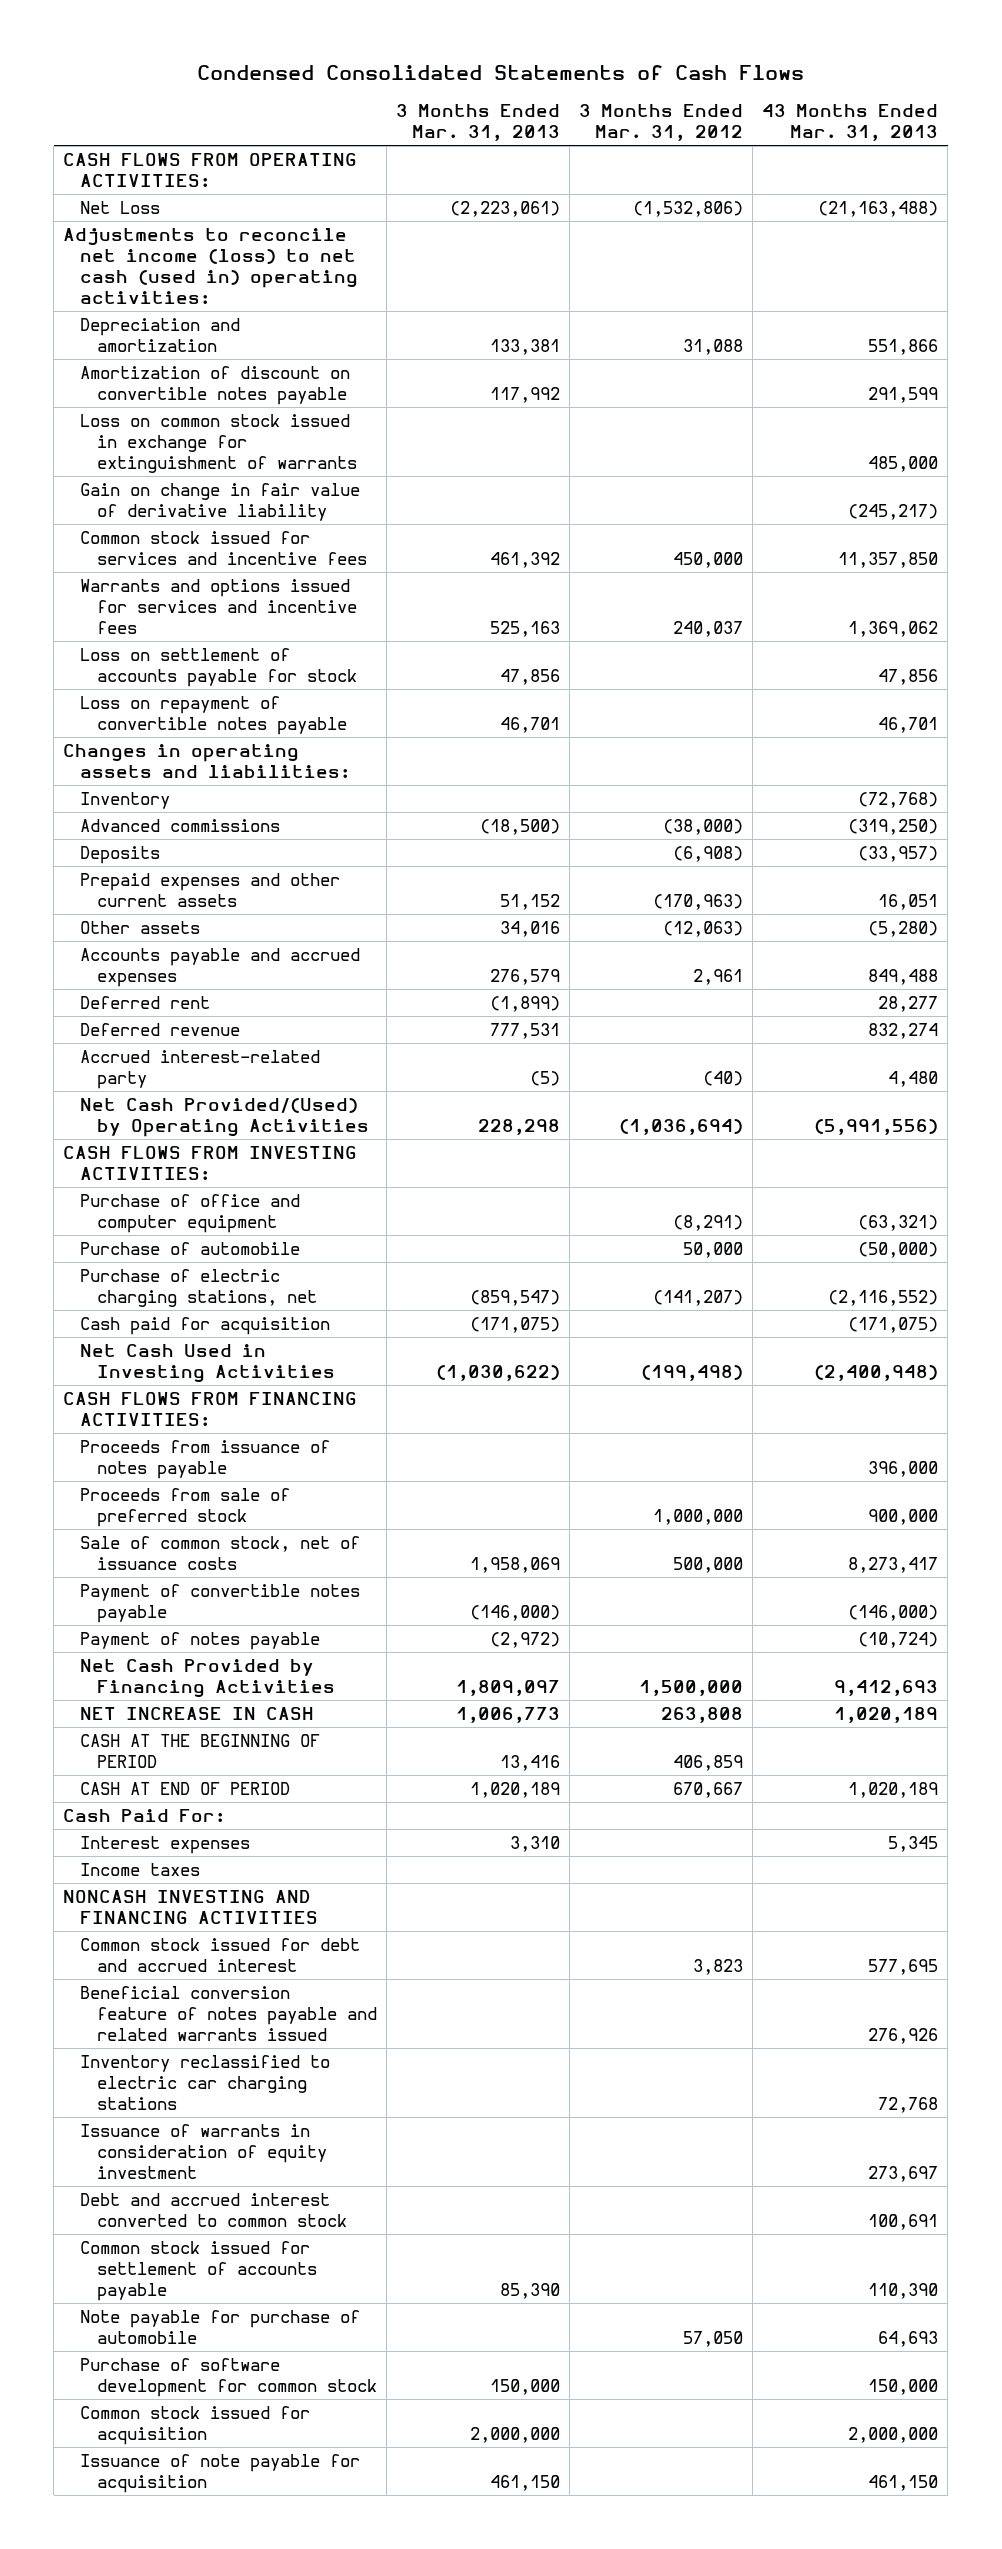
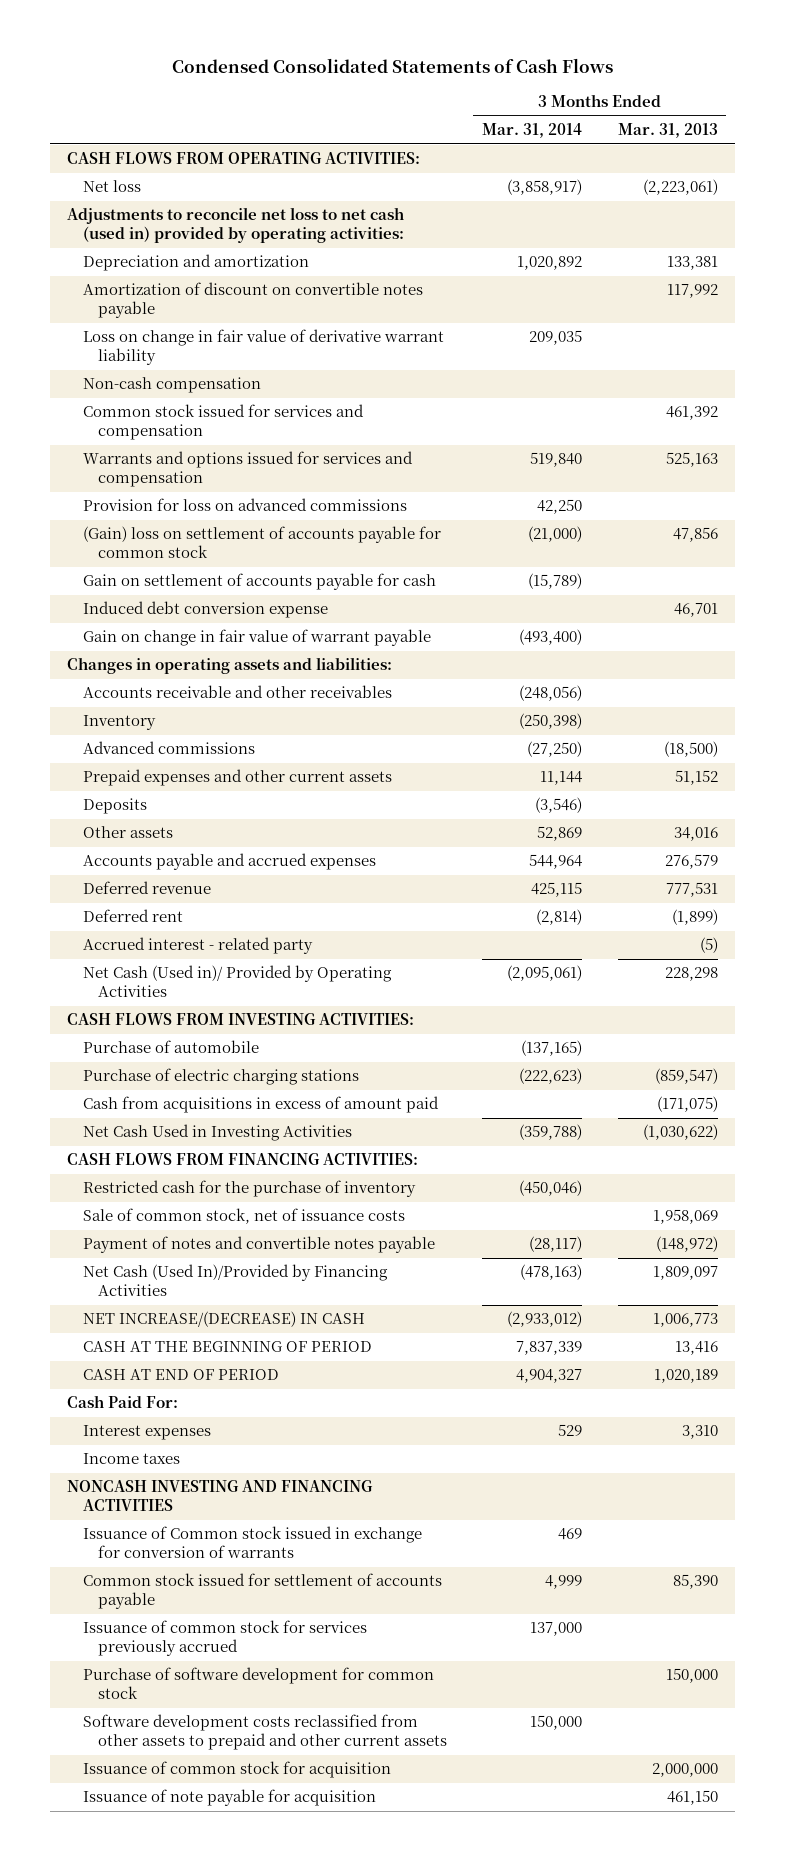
- | 3 Months Ended Mar. 31, 2013 | 3 Months Ended Mar. 31, 2012 | 43 Months Ended Mar. 31, 2013
+ | 3 Months Ended Mar. 31, 2014 | 3 Months Ended Mar. 31, 2013
- Net Loss | (2,223,061) | (1,532,806) | (21,163,488)
- Adjustments to reconcile net income (loss) to net cash (used in) operating activities:
+ Net loss | (3,858,917) | (2,223,061)
+ Adjustments to reconcile net loss to net cash (used in) provided by operating activities:
- Loss on common stock issued in exchange for extinguishment of warrants | | | 485,000
- Gain on change in fair value of derivative liability | | | (245,217)
- Common stock issued for services and incentive fees | 461,392 | 450,000 | 11,357,850
- Warrants and options issued for services and incentive fees | 525,163 | 240,037 | 1,369,062
- Loss on settlement of accounts payable for stock | 47,856 | | 47,856
- Loss on repayment of convertible notes payable | 46,701 | | 46,701
+ Loss on change in fair value of derivative warrant liability | 209,035 |
+ Non-cash compensation
+ Common stock issued for services and compensation | | 461,392
+ Warrants and options issued for services and compensation | 519,840 | 525,163
+ Provision for loss on advanced commissions | 42,250 |
+ (Gain) loss on settlement of accounts payable for common stock | (21,000) | 47,856
+ Gain on settlement of accounts payable for cash | (15,789) |
+ Induced debt conversion expense | | 46,701
+ Gain on change in fair value of warrant payable | (493,400) |
+ Accounts receivable and other receivables | (248,056) |
moved down: Deposits | (3,546) |
- Accrued interest-related party | (5) | (40) | 4,480
- Net Cash Provided/(Used) by Operating Activities | 228,298 | (1,036,694) | (5,991,556)
moved down: Deferred rent | (2,814) | (1,899)
+ Accrued interest - related party | | (5)
+ Net Cash (Used in)/ Provided by Operating Activities | (2,095,061) | 228,298
- Purchase of office and computer equipment | | (8,291) | (63,321)
- Purchase of electric charging stations, net | (859,547) | (141,207) | (2,116,552)
- Cash paid for acquisition | (171,075) | | (171,075)
+ Purchase of electric charging stations | (222,623) | (859,547)
+ Cash from acquisitions in excess of amount paid | | (171,075)
- Proceeds from issuance of notes payable | | | 396,000
- Proceeds from sale of preferred stock | | 1,000,000 | 900,000
+ Restricted cash for the purchase of inventory | (450,046) |
- Payment of convertible notes payable | (146,000) | | (146,000)
- Payment of notes payable | (2,972) | | (10,724)
- Net Cash Provided by Financing Activities | 1,809,097 | 1,500,000 | 9,412,693
- NET INCREASE IN CASH | 1,006,773 | 263,808 | 1,020,189
+ Payment of notes and convertible notes payable | (28,117) | (148,972)
+ Net Cash (Used In)/Provided by Financing Activities | (478,163) | 1,809,097
+ NET INCREASE/(DECREASE) IN CASH | (2,933,012) | 1,006,773
- Common stock issued for debt and accrued interest | | 3,823 | 577,695
- Beneficial conversion feature of notes payable and related warrants issued | | | 276,926
- Inventory reclassified to electric car charging stations | | | 72,768
- Issuance of warrants in consideration of equity investment | | | 273,697
- Debt and accrued interest converted to common stock | | | 100,691
+ Issuance of Common stock issued in exchange for conversion of warrants | 469 |
- Note payable for purchase of automobile | | 57,050 | 64,693
+ Issuance of common stock for services previously accrued | 137,000 |
- Common stock issued for acquisition | 2,000,000 | | 2,000,000
+ Software development costs reclassified from other assets to prepaid and other current assets | 150,000 |
+ Issuance of common stock for acquisition | | 2,000,000

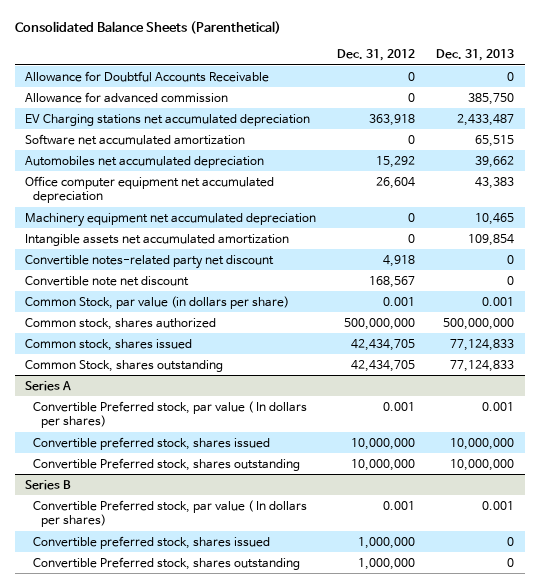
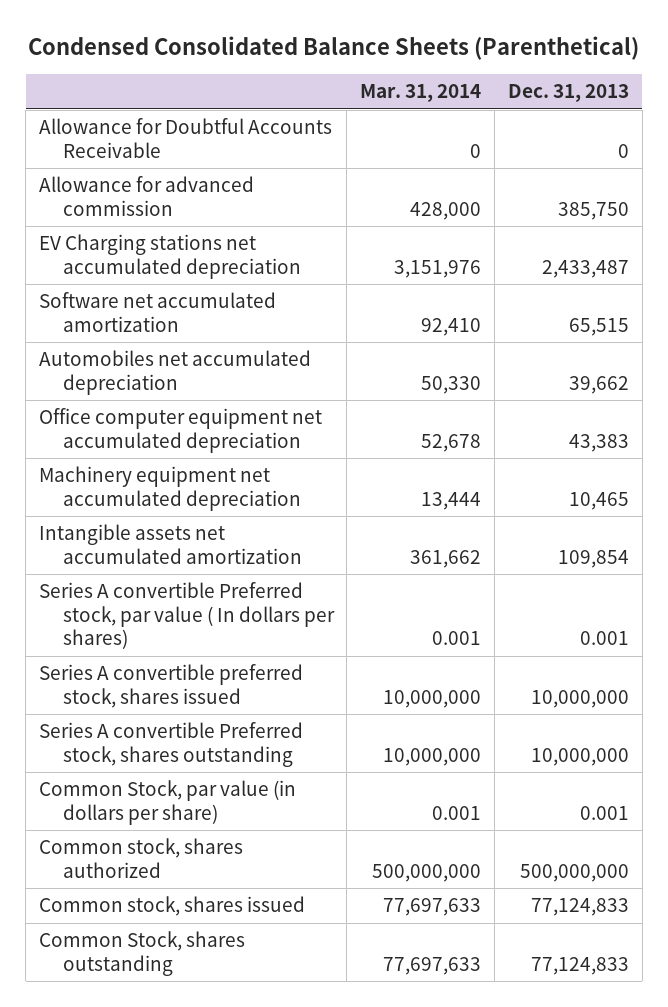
- Consolidated Balance Sheets (Parenthetical)
+ Condensed Consolidated Balance Sheets (Parenthetical)
- | Dec. 31, 2012 | Dec. 31, 2013
+ | Mar. 31, 2014 | Dec. 31, 2013
- Convertible notes-related party net discount | 4,918 | 0
- Convertible note net discount | 168,567 | 0
+ Series A convertible Preferred stock, par value ( In dollars per shares) | 0.001 | 0.001
+ Series A convertible preferred stock, shares issued | 10,000,000 | 10,000,000
+ Series A convertible Preferred stock, shares outstanding | 10,000,000 | 10,000,000
- Series A
- Convertible Preferred stock, par value ( In dollars per shares) | 0.001 | 0.001
- Convertible preferred stock, shares issued | 10,000,000 | 10,000,000
- Convertible Preferred stock, shares outstanding | 10,000,000 | 10,000,000
- Series B
- Convertible Preferred stock, par value ( In dollars per shares) | 0.001 | 0.001
- Convertible preferred stock, shares issued | 1,000,000 | 0
- Convertible Preferred stock, shares outstanding | 1,000,000 | 0

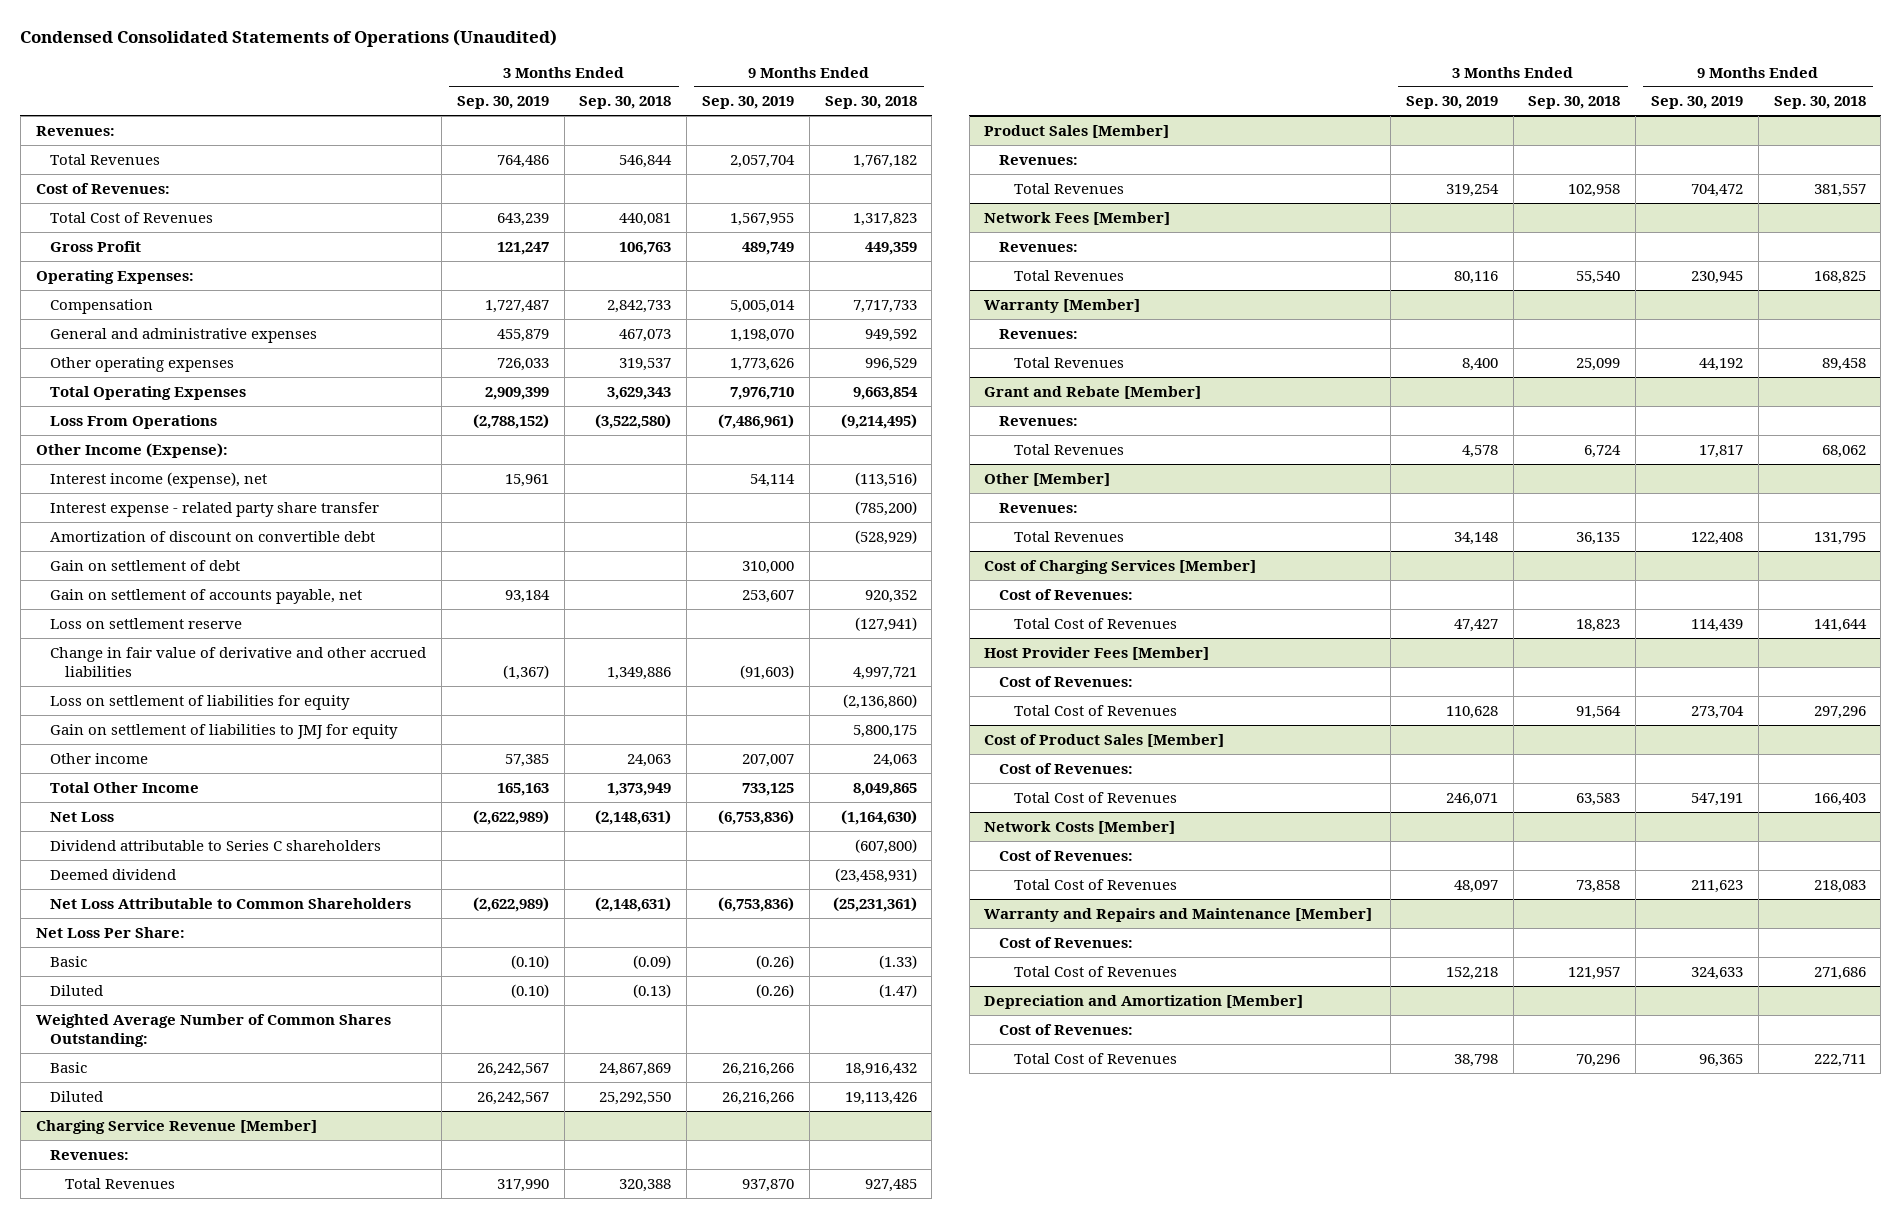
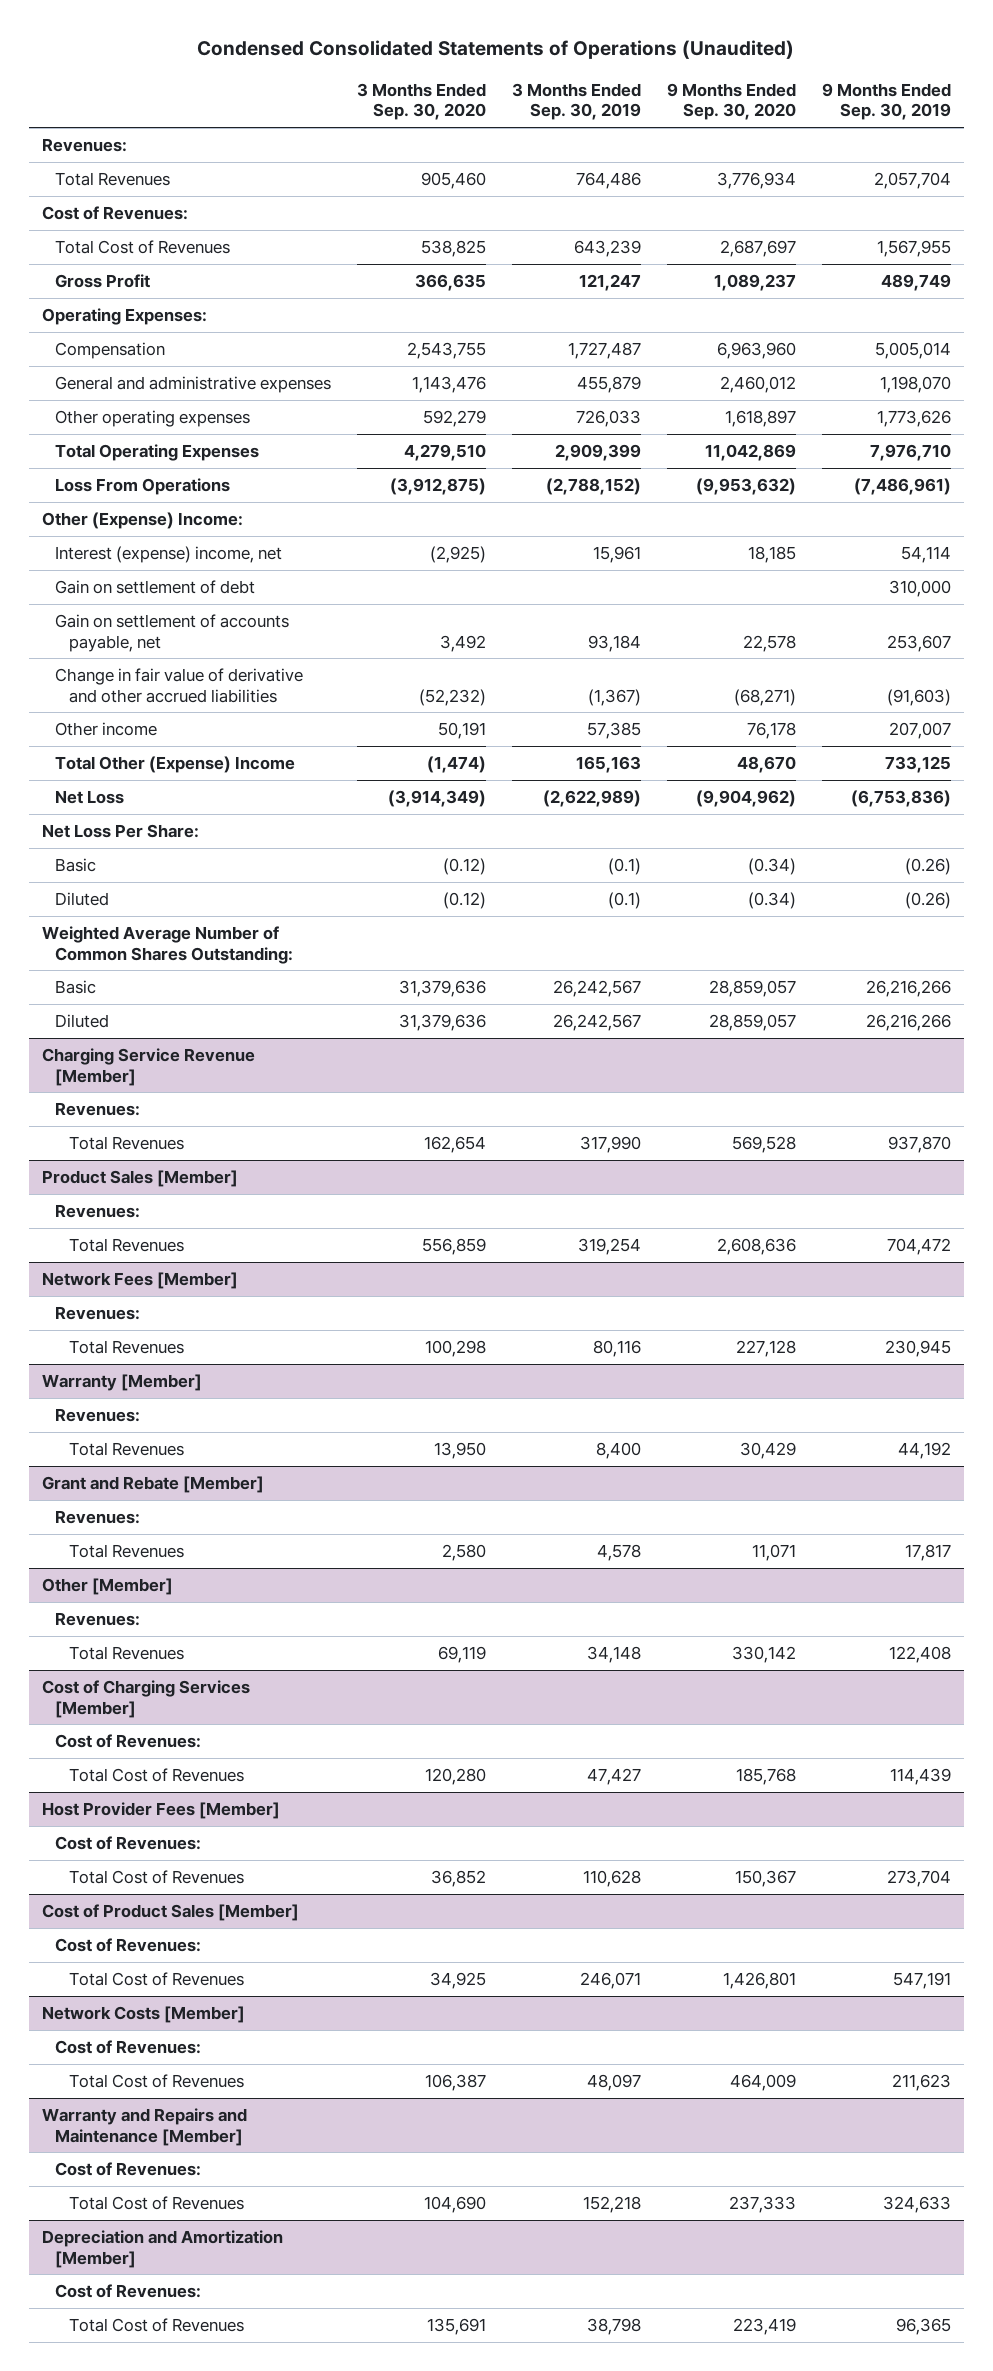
- | 3 Months Ended Sep. 30, 2019 | 3 Months Ended Sep. 30, 2018 | 9 Months Ended Sep. 30, 2019 | 9 Months Ended Sep. 30, 2018
+ | 3 Months Ended Sep. 30, 2020 | 3 Months Ended Sep. 30, 2019 | 9 Months Ended Sep. 30, 2020 | 9 Months Ended Sep. 30, 2019
- Other Income (Expense):
- Interest income (expense), net | 15,961 | | 54,114 | (113,516)
- Interest expense - related party share transfer | | | | (785,200)
- Amortization of discount on convertible debt | | | | (528,929)
+ Other (Expense) Income:
+ Interest (expense) income, net | (2,925) | 15,961 | 18,185 | 54,114
- Loss on settlement reserve | | | | (127,941)
- Loss on settlement of liabilities for equity | | | | (2,136,860)
- Gain on settlement of liabilities to JMJ for equity | | | | 5,800,175
- Total Other Income | 165,163 | 1,373,949 | 733,125 | 8,049,865
+ Total Other (Expense) Income | (1,474) | 165,163 | 48,670 | 733,125
- Dividend attributable to Series C shareholders | | | | (607,800)
- Deemed dividend | | | | (23,458,931)
- Net Loss Attributable to Common Shareholders | (2,622,989) | (2,148,631) | (6,753,836) | (25,231,361)
- Basic | (0.10) | (0.09) | (0.26) | (1.33)
- Diluted | (0.10) | (0.13) | (0.26) | (1.47)
+ Basic | (0.12) | (0.1) | (0.34) | (0.26)
+ Diluted | (0.12) | (0.1) | (0.34) | (0.26)

